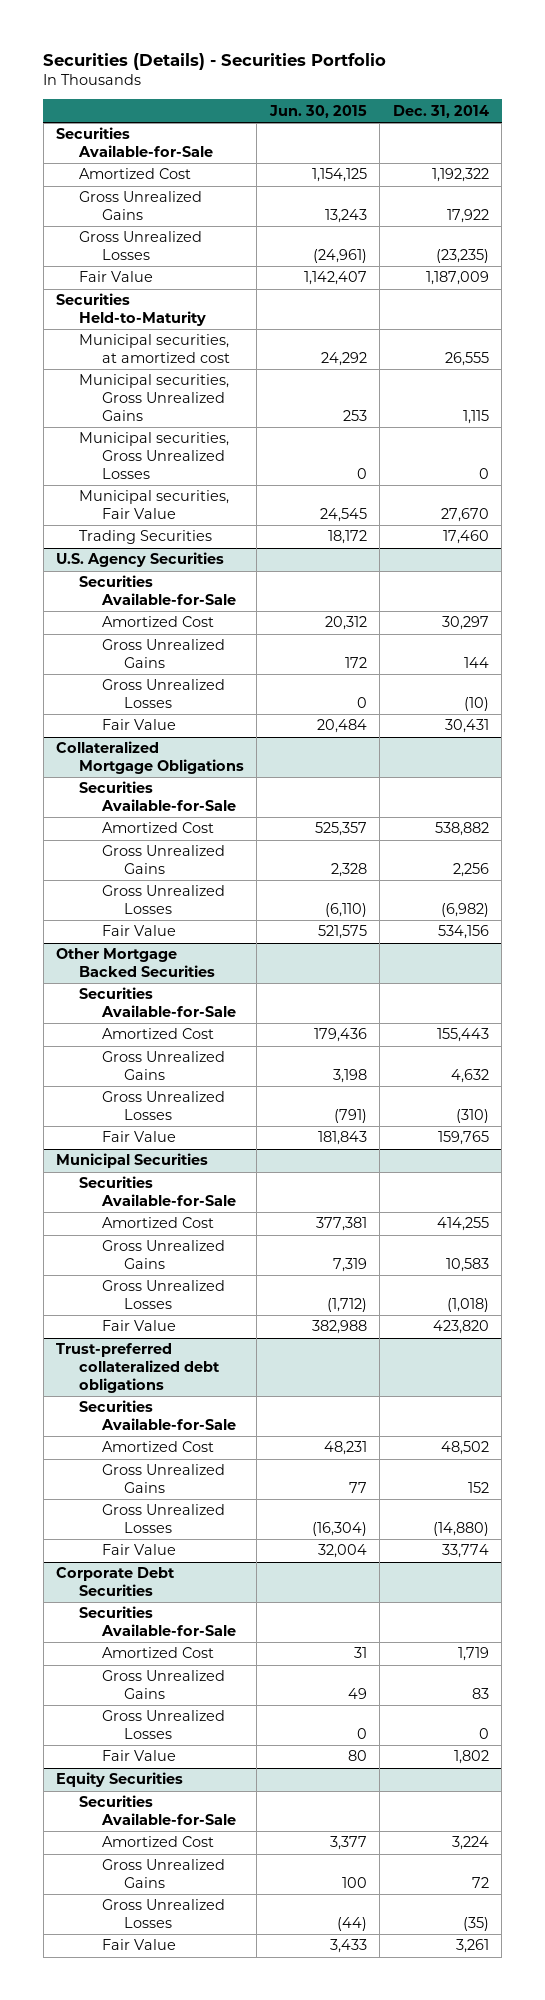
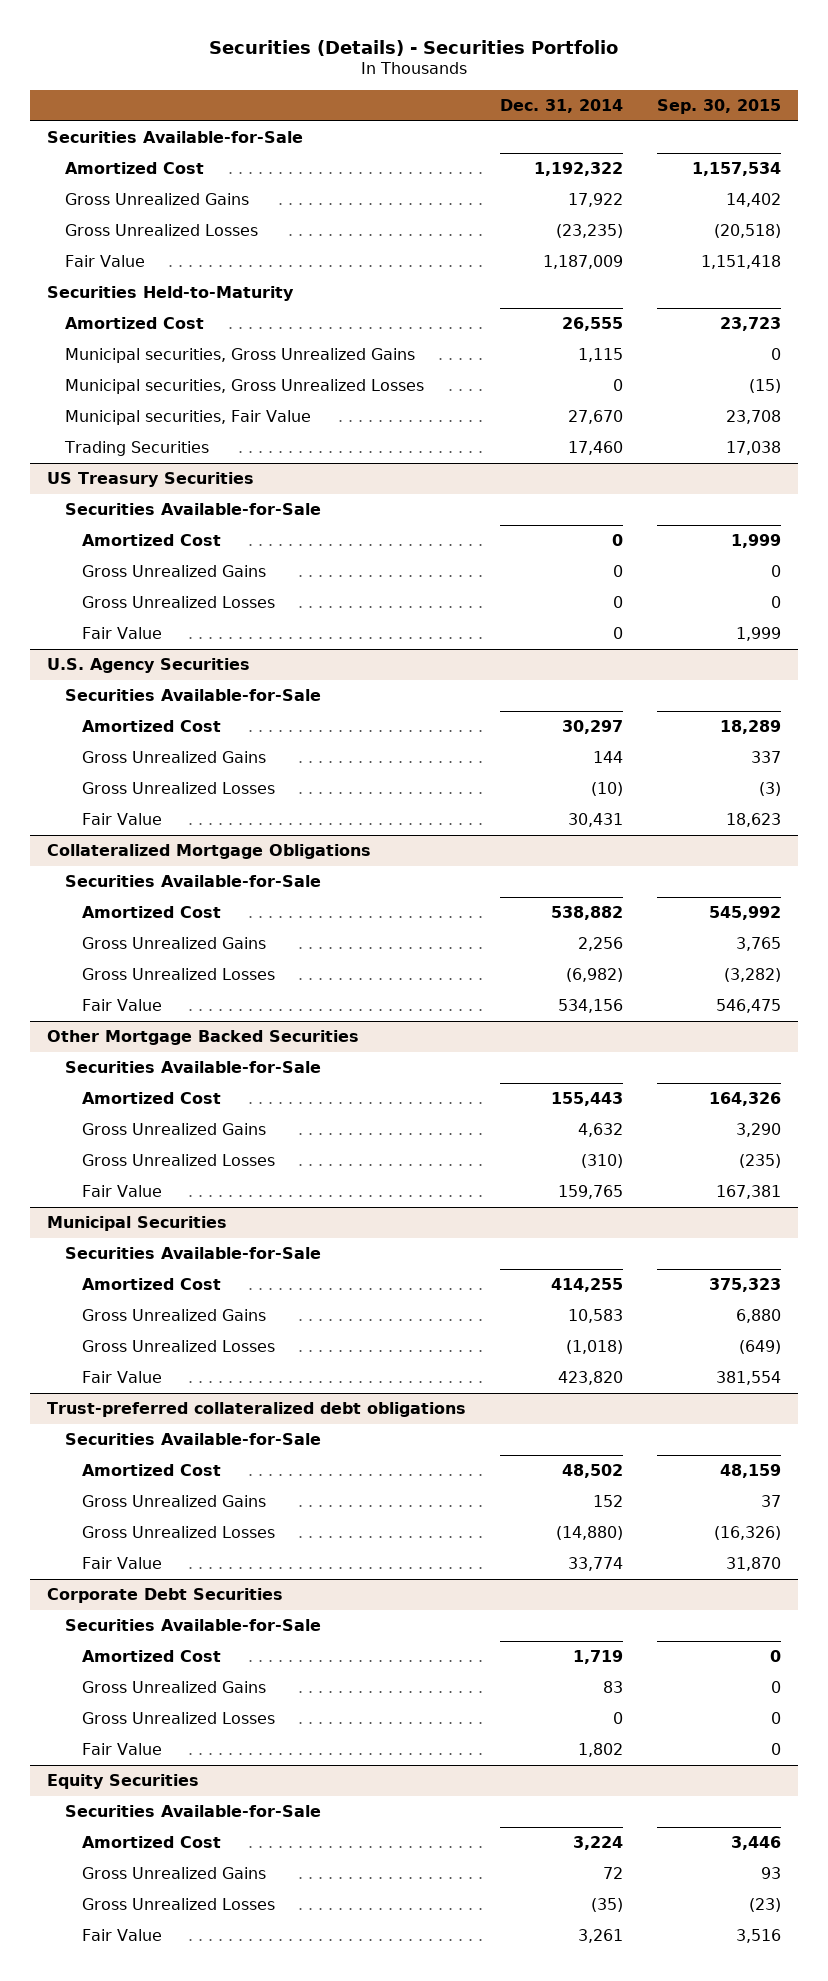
- | Jun. 30, 2015 | Dec. 31, 2014
+ | Dec. 31, 2014 | Sep. 30, 2015
- Municipal securities, at amortized cost | 24,292 | 26,555
+ Amortized Cost | 26,555 | 23,723
+ US Treasury Securities
+ Securities Available-for-Sale
+ Amortized Cost | 0 | 1,999
+ Gross Unrealized Gains | 0 | 0
+ Gross Unrealized Losses | 0 | 0
+ Fair Value | 0 | 1,999

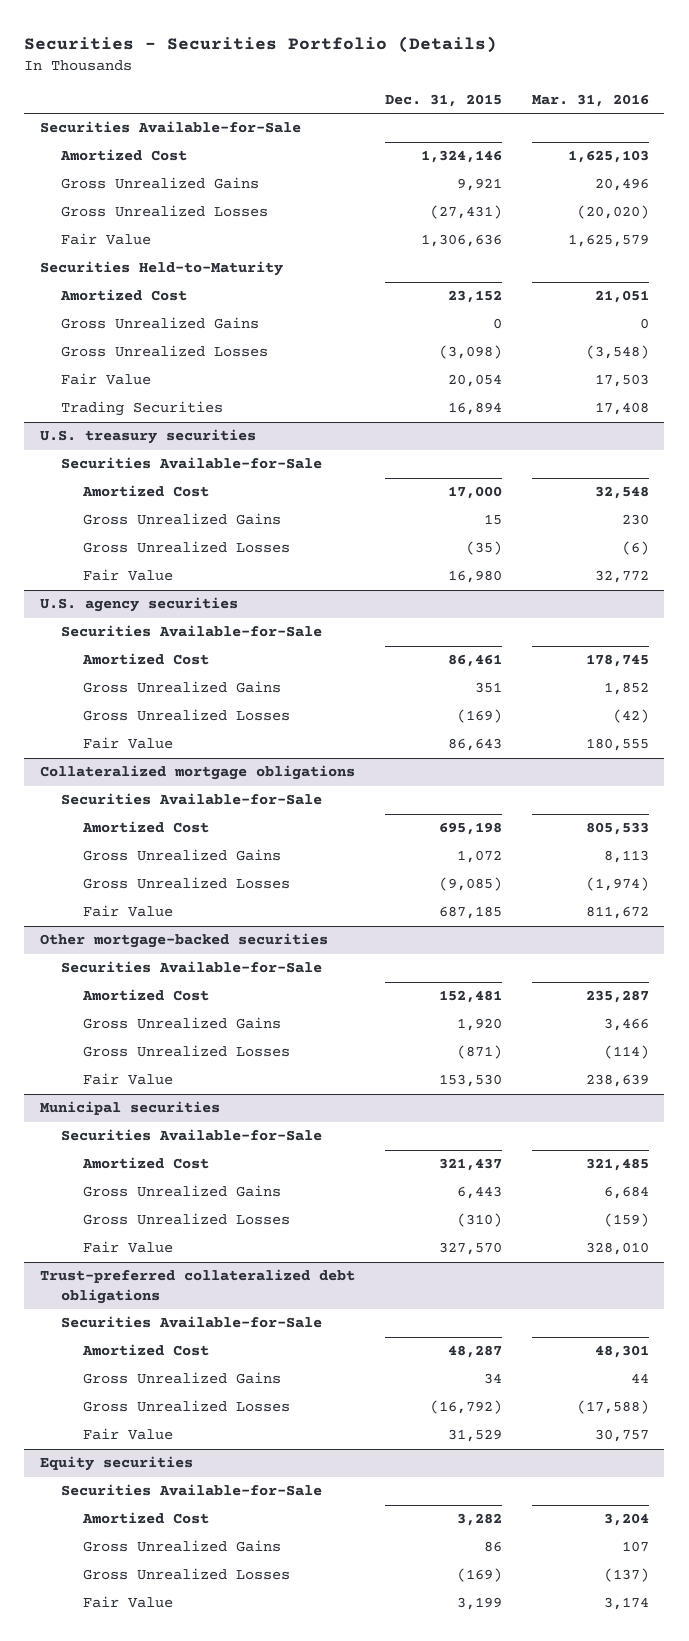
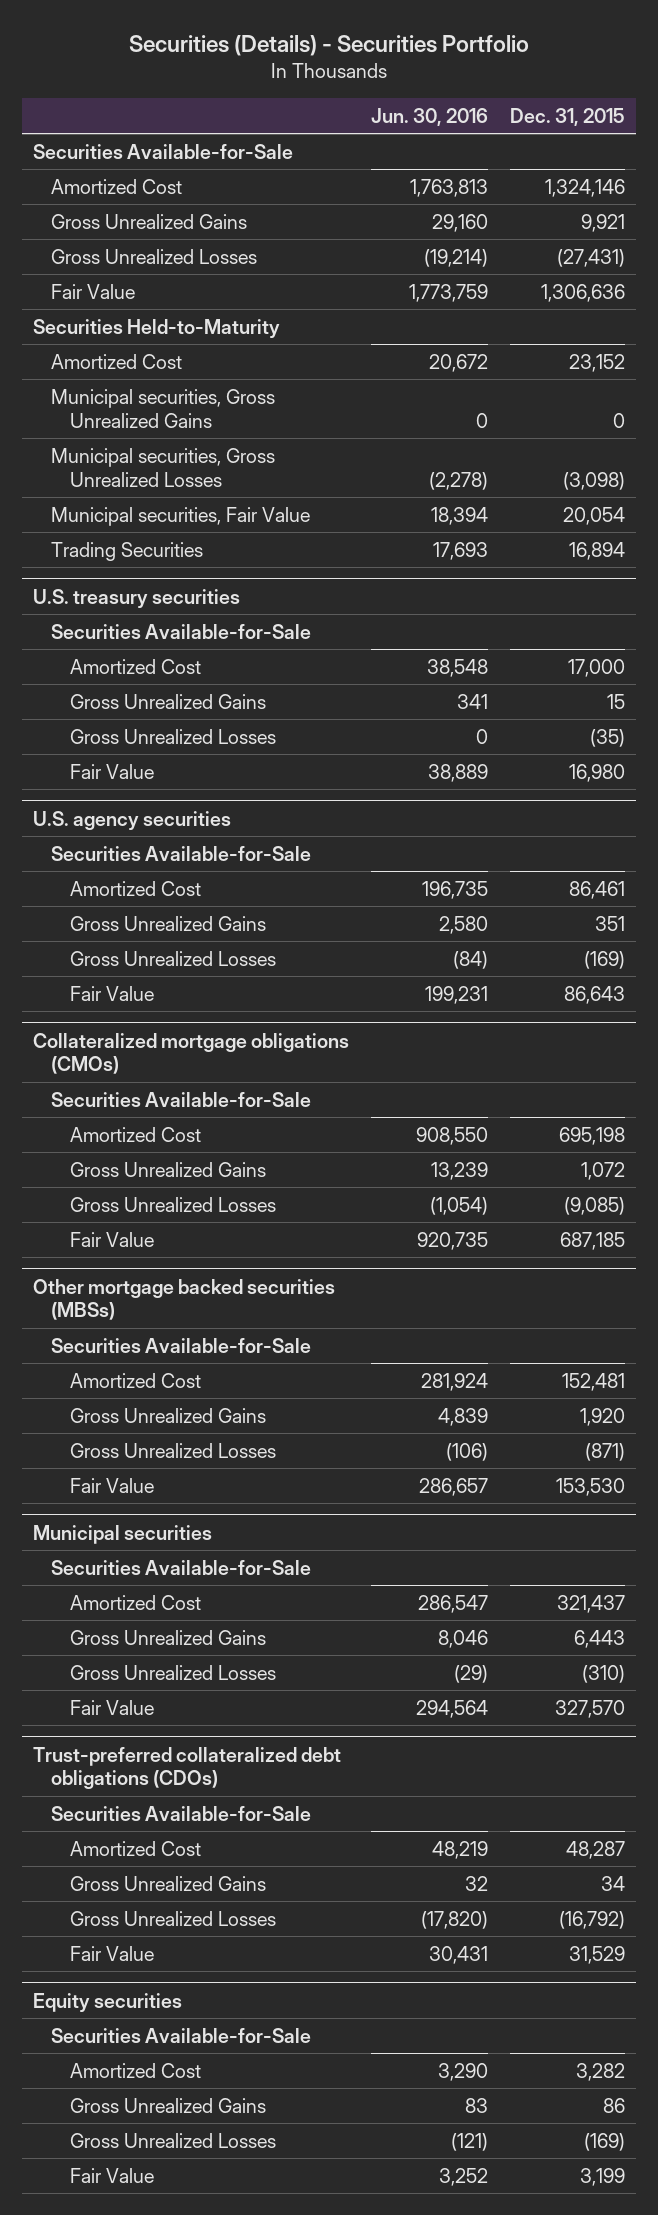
- Securities - Securities Portfolio (Details)
+ Securities (Details) - Securities Portfolio
- | Dec. 31, 2015 | Mar. 31, 2016
+ | Jun. 30, 2016 | Dec. 31, 2015
- Gross Unrealized Gains | 0 | 0
- Gross Unrealized Losses | (3,098) | (3,548)
- Fair Value | 20,054 | 17,503
+ Municipal securities, Gross Unrealized Gains | 0 | 0
+ Municipal securities, Gross Unrealized Losses | (2,278) | (3,098)
+ Municipal securities, Fair Value | 18,394 | 20,054
- Collateralized mortgage obligations
+ Collateralized mortgage obligations (CMOs)
- Other mortgage-backed securities
+ Other mortgage backed securities (MBSs)
- Trust-preferred collateralized debt obligations
+ Trust-preferred collateralized debt obligations (CDOs)

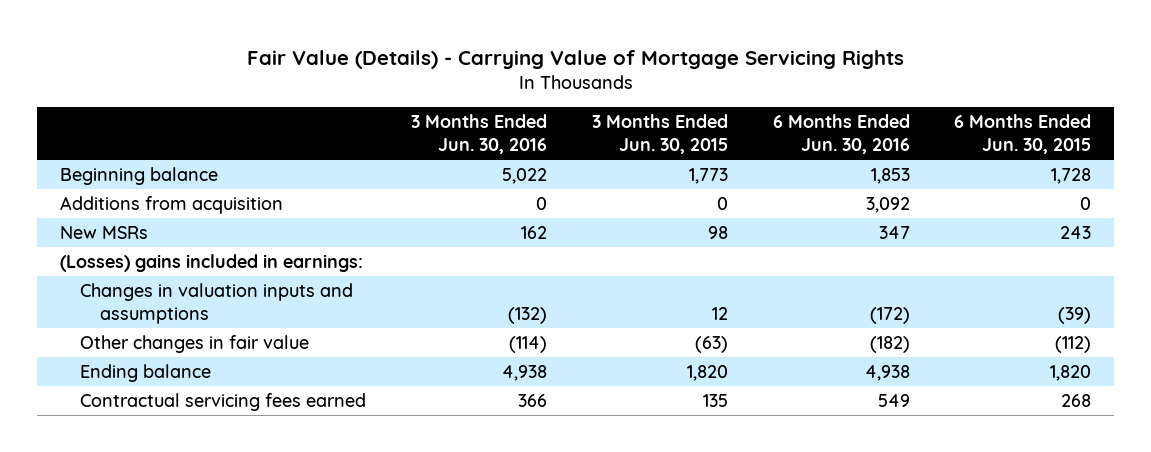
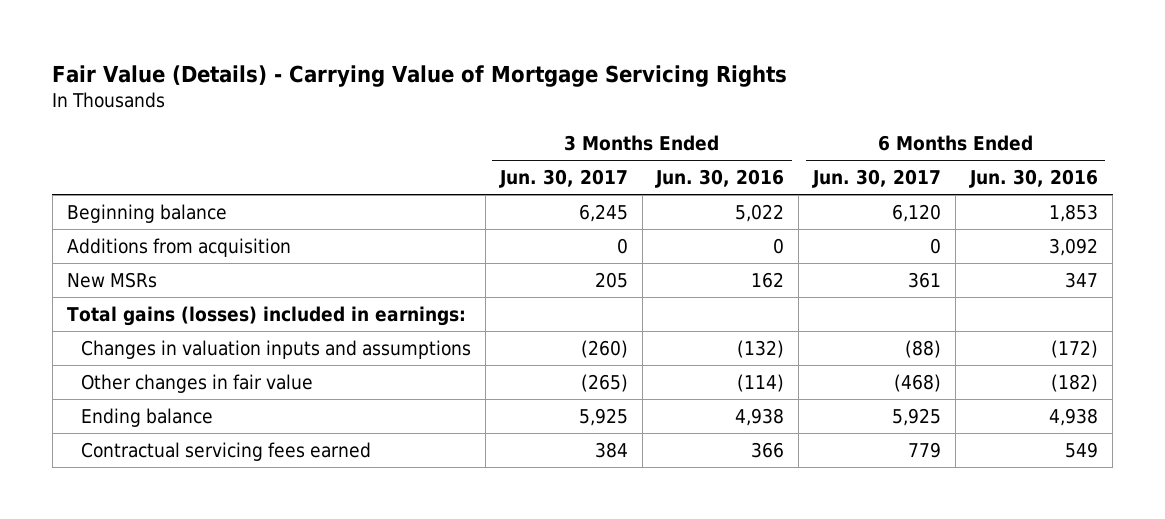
- | 3 Months Ended Jun. 30, 2016 | 3 Months Ended Jun. 30, 2015 | 6 Months Ended Jun. 30, 2016 | 6 Months Ended Jun. 30, 2015
+ | 3 Months Ended Jun. 30, 2017 | 3 Months Ended Jun. 30, 2016 | 6 Months Ended Jun. 30, 2017 | 6 Months Ended Jun. 30, 2016
- (Losses) gains included in earnings:
+ Total gains (losses) included in earnings:

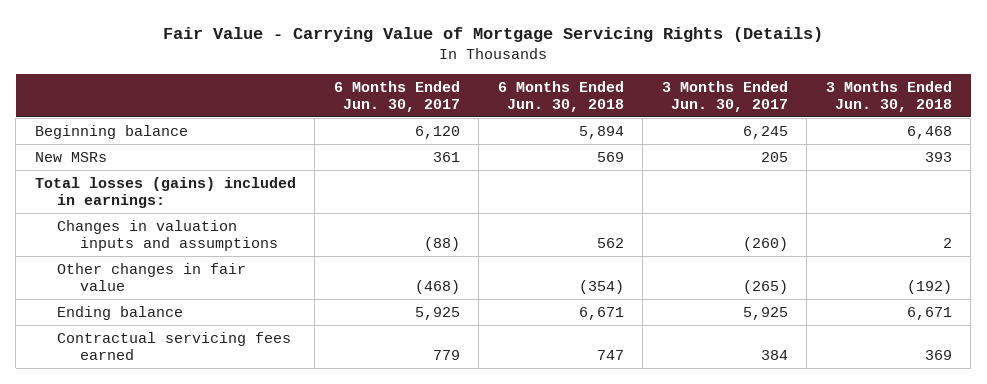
- Fair Value (Details) - Carrying Value of Mortgage Servicing Rights
+ Fair Value - Carrying Value of Mortgage Servicing Rights (Details)
- | 3 Months Ended Jun. 30, 2017 | 3 Months Ended Jun. 30, 2016 | 6 Months Ended Jun. 30, 2017 | 6 Months Ended Jun. 30, 2016
+ | 6 Months Ended Jun. 30, 2017 | 6 Months Ended Jun. 30, 2018 | 3 Months Ended Jun. 30, 2017 | 3 Months Ended Jun. 30, 2018
- Additions from acquisition | 0 | 0 | 0 | 3,092
- Total gains (losses) included in earnings:
+ Total losses (gains) included in earnings:

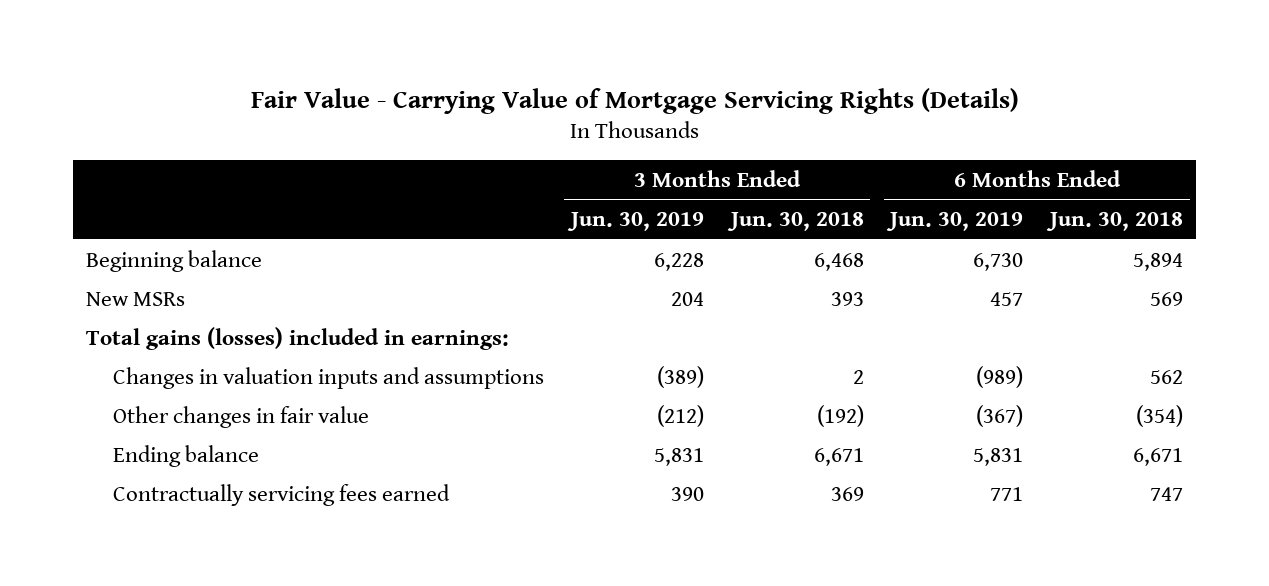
- | 6 Months Ended Jun. 30, 2017 | 6 Months Ended Jun. 30, 2018 | 3 Months Ended Jun. 30, 2017 | 3 Months Ended Jun. 30, 2018
+ | 3 Months Ended Jun. 30, 2019 | 3 Months Ended Jun. 30, 2018 | 6 Months Ended Jun. 30, 2019 | 6 Months Ended Jun. 30, 2018
- Total losses (gains) included in earnings:
+ Total gains (losses) included in earnings:
- Contractual servicing fees earned | 779 | 747 | 384 | 369
+ Contractually servicing fees earned | 390 | 369 | 771 | 747

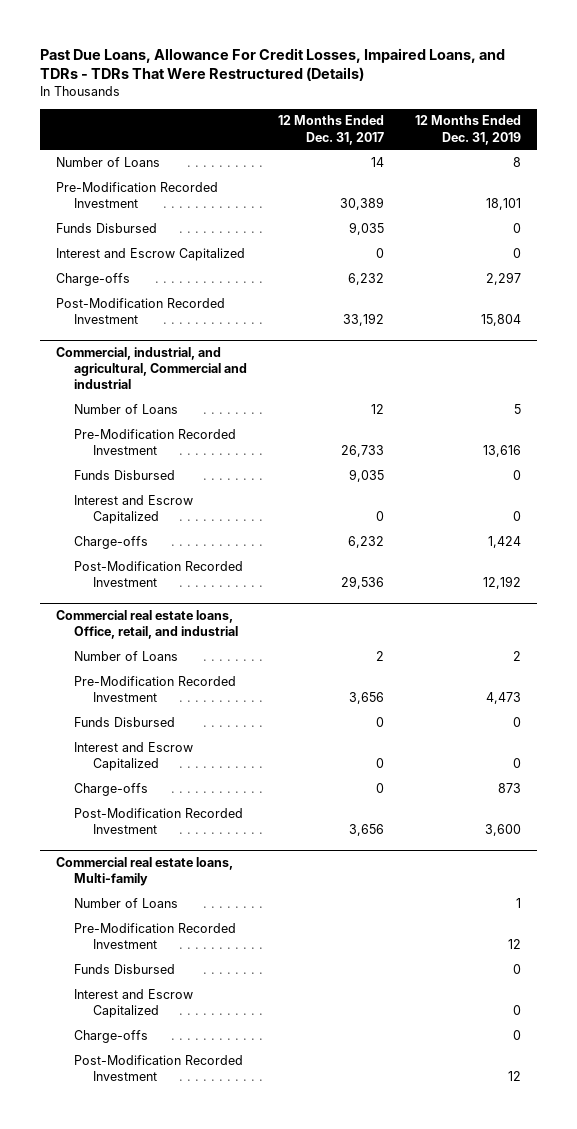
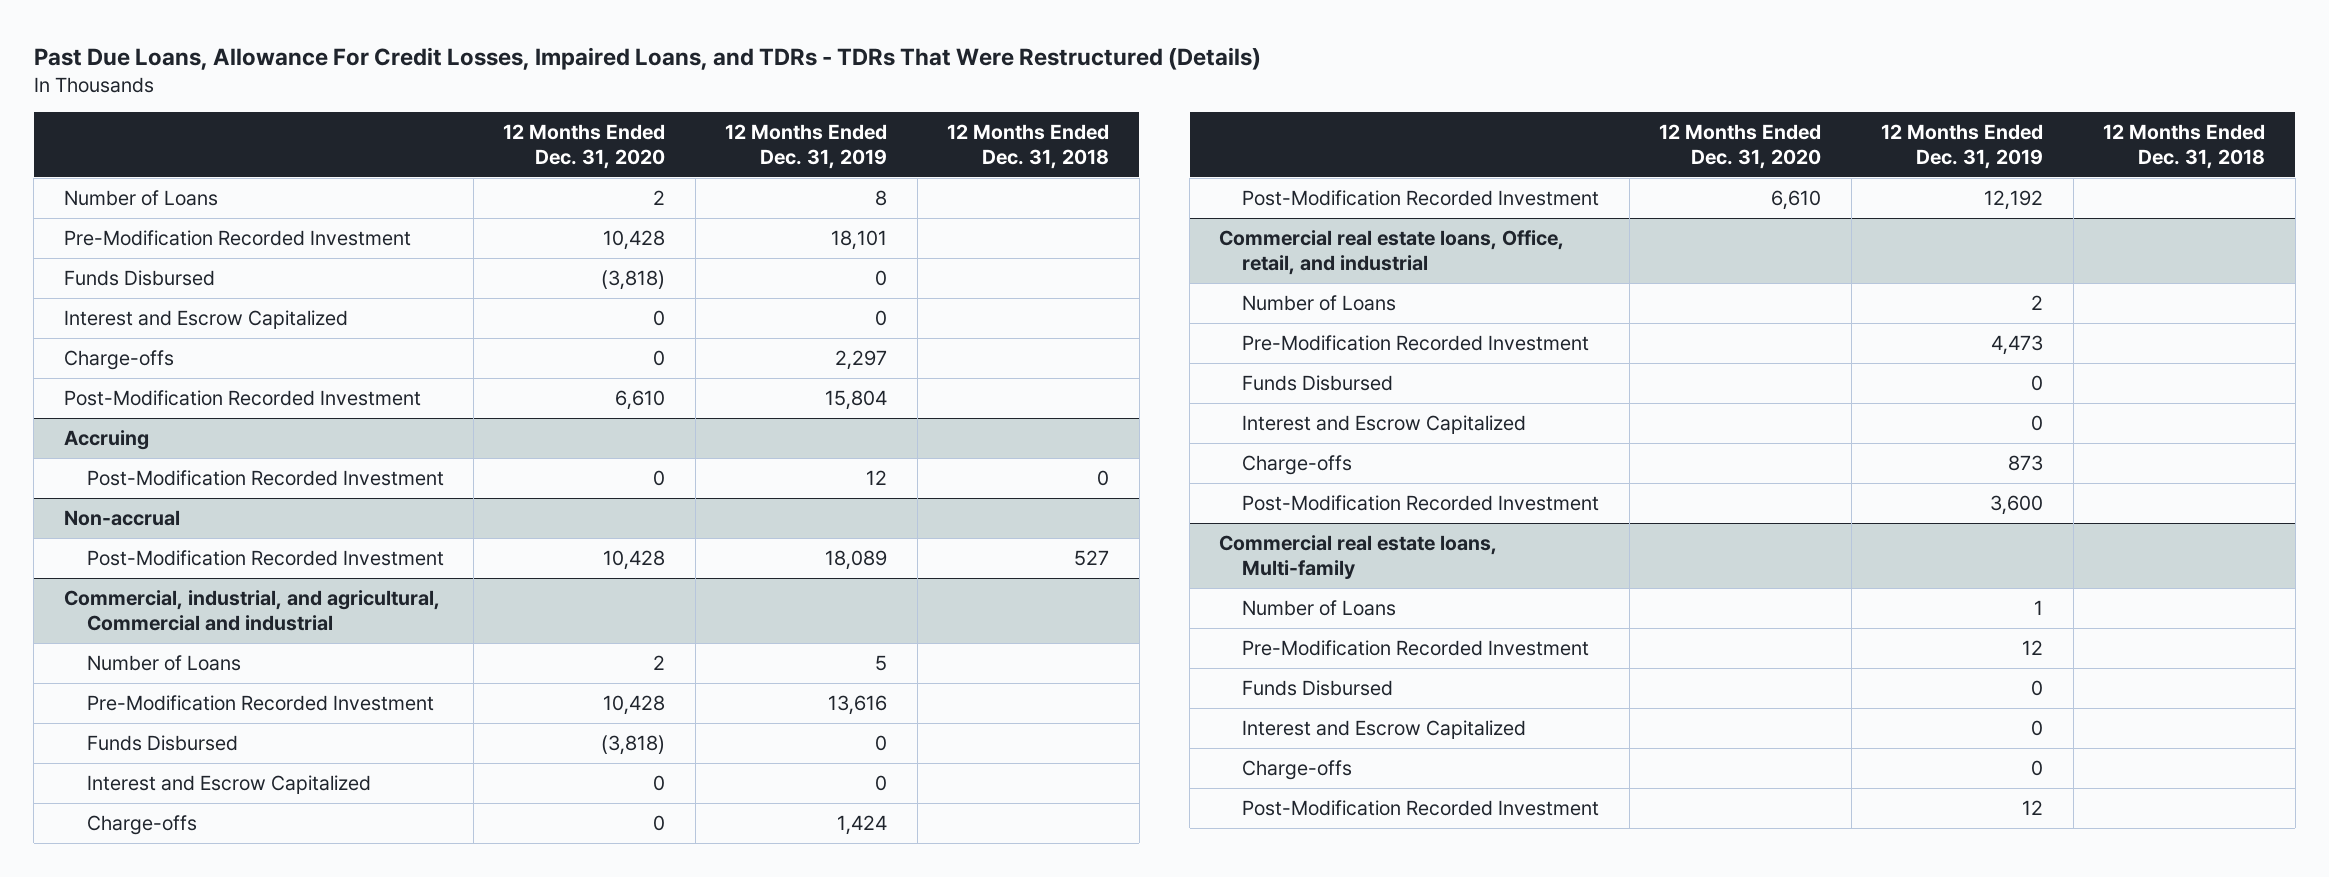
- | 12 Months Ended Dec. 31, 2017 | 12 Months Ended Dec. 31, 2019
+ | 12 Months Ended Dec. 31, 2020 | 12 Months Ended Dec. 31, 2019 | 12 Months Ended Dec. 31, 2018
+ Accruing
+ Post-Modification Recorded Investment | 0 | 12 | 0
+ Non-accrual
+ Post-Modification Recorded Investment | 10,428 | 18,089 | 527

